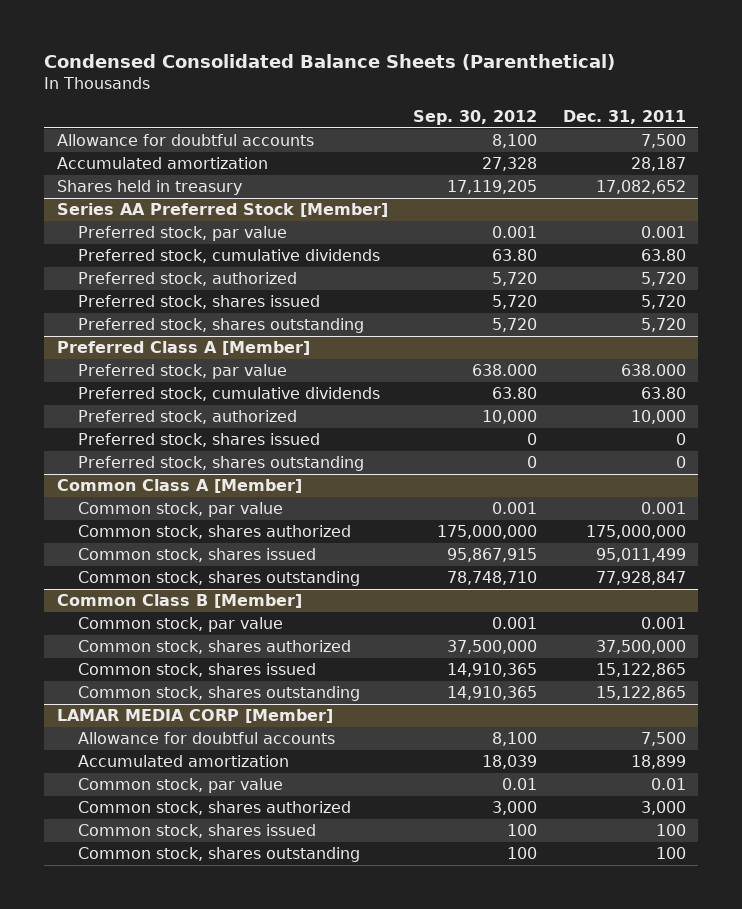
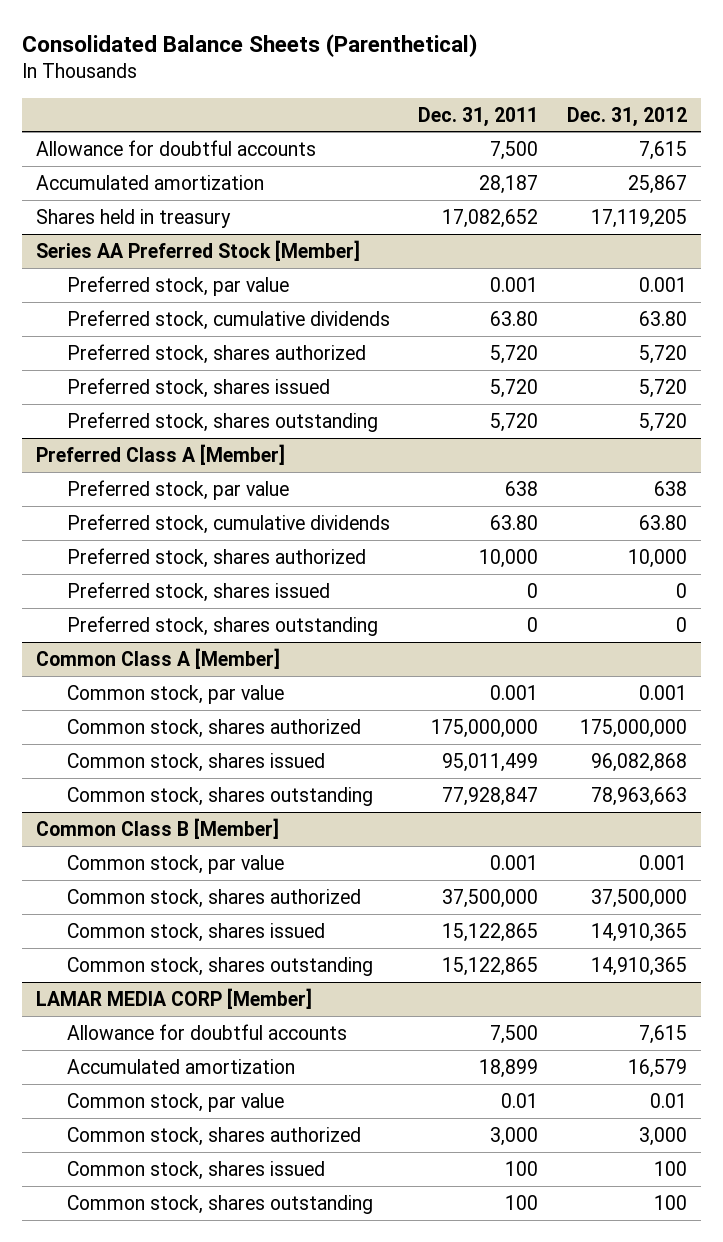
- Condensed Consolidated Balance Sheets (Parenthetical)
+ Consolidated Balance Sheets (Parenthetical)
- | Sep. 30, 2012 | Dec. 31, 2011
+ | Dec. 31, 2011 | Dec. 31, 2012
@ Series AA Preferred Stock [Member]
- Preferred stock, authorized | 5,720 | 5,720
+ Preferred stock, shares authorized | 5,720 | 5,720
@ Preferred Class A [Member]
- Preferred stock, par value | 638.000 | 638.000
+ Preferred stock, par value | 638 | 638
- Preferred stock, authorized | 10,000 | 10,000
+ Preferred stock, shares authorized | 10,000 | 10,000

